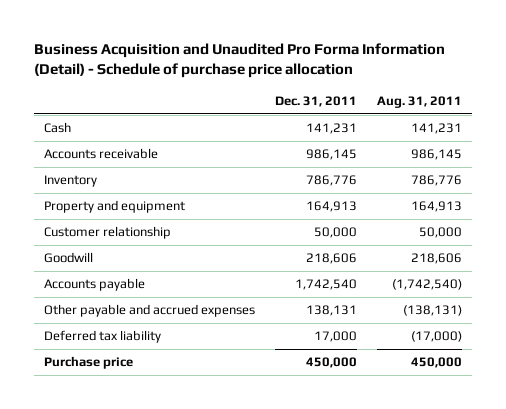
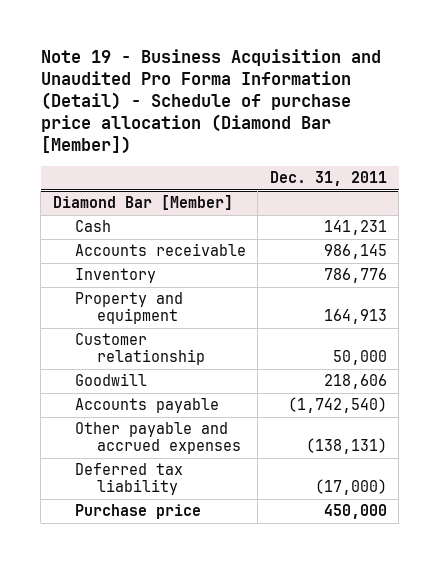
- Business Acquisition and Unaudited Pro Forma Information (Detail) - Schedule of purchase price allocation
+ Note 19 - Business Acquisition and Unaudited Pro Forma Information (Detail) - Schedule of purchase price allocation (Diamond Bar [Member])
- | Dec. 31, 2011 | Aug. 31, 2011
+ | Dec. 31, 2011
+ Diamond Bar [Member]
- Accounts payable | 1,742,540 | (1,742,540)
- Other payable and accrued expenses | 138,131 | (138,131)
- Deferred tax liability | 17,000 | (17,000)
+ Accounts payable | (1,742,540)
+ Other payable and accrued expenses | (138,131)
+ Deferred tax liability | (17,000)

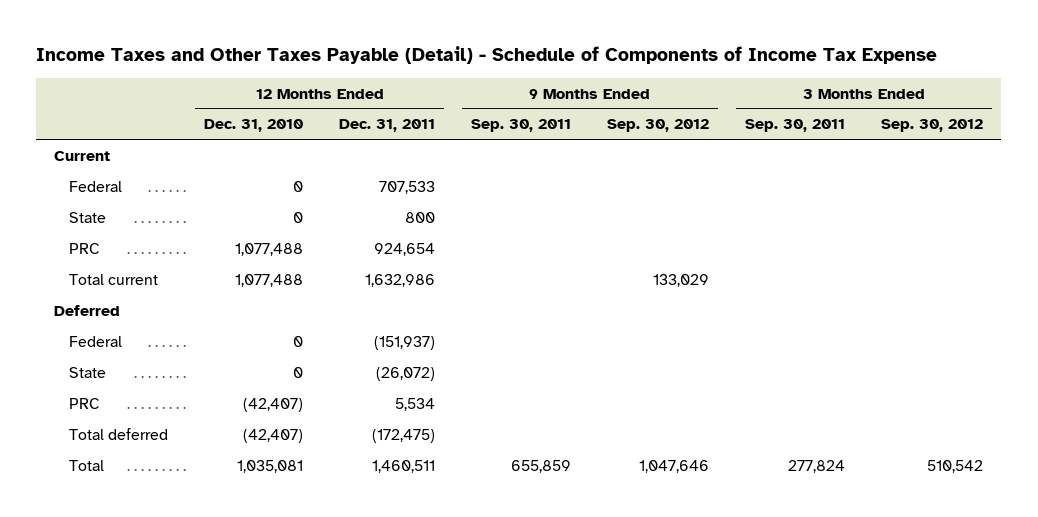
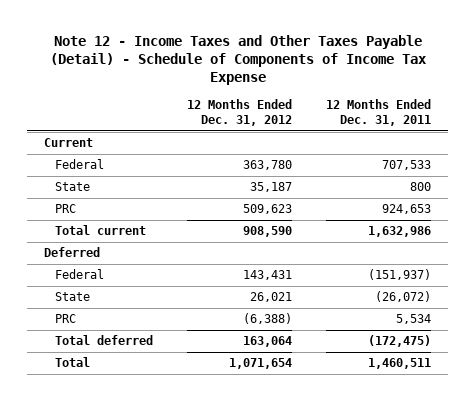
- Income Taxes and Other Taxes Payable (Detail) - Schedule of Components of Income Tax Expense
+ Note 12 - Income Taxes and Other Taxes Payable (Detail) - Schedule of Components of Income Tax Expense
- | 12 Months Ended Dec. 31, 2010 | 12 Months Ended Dec. 31, 2011 | 9 Months Ended Sep. 30, 2011 | 9 Months Ended Sep. 30, 2012 | 3 Months Ended Sep. 30, 2011 | 3 Months Ended Sep. 30, 2012
+ | 12 Months Ended Dec. 31, 2012 | 12 Months Ended Dec. 31, 2011
- PRC | 1,077,488 | 924,654 | | | |
+ PRC | 509,623 | 924,653

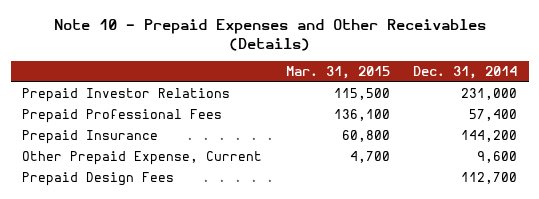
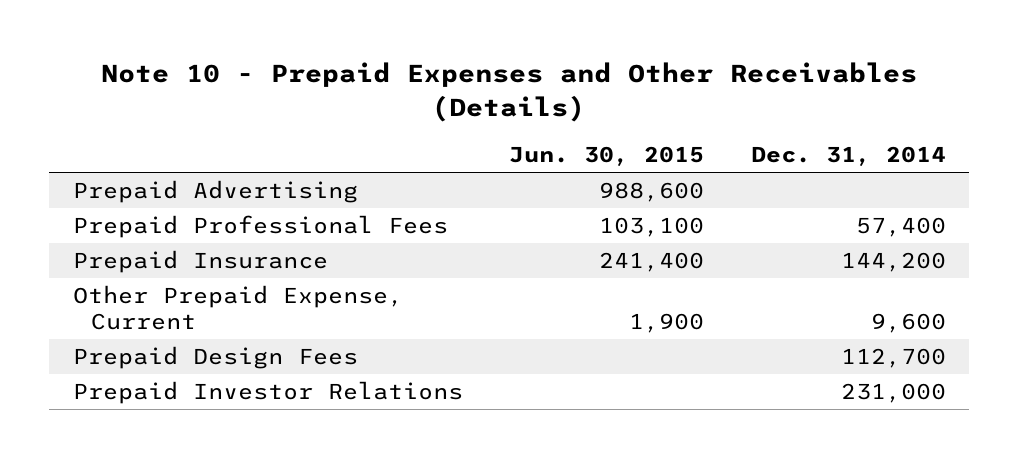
- | Mar. 31, 2015 | Dec. 31, 2014
+ | Jun. 30, 2015 | Dec. 31, 2014
+ Prepaid Advertising | 988,600 |
moved down: Prepaid Investor Relations | | 231,000

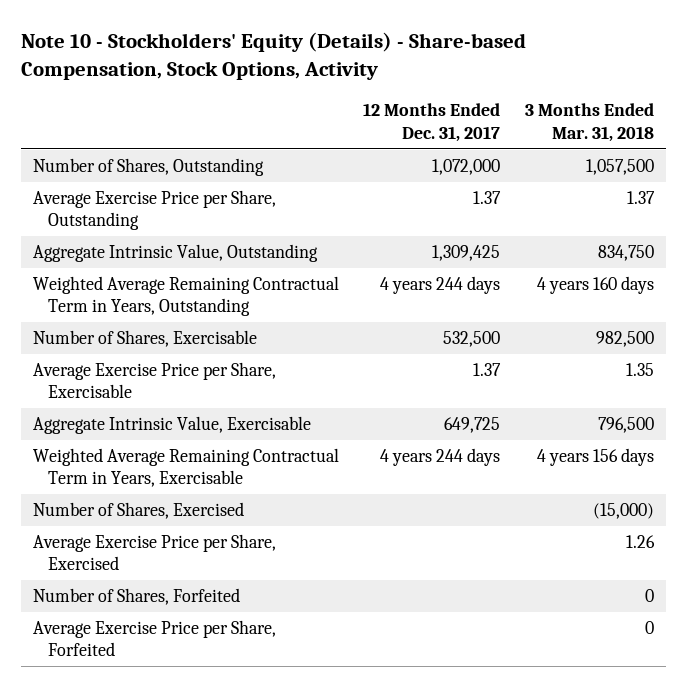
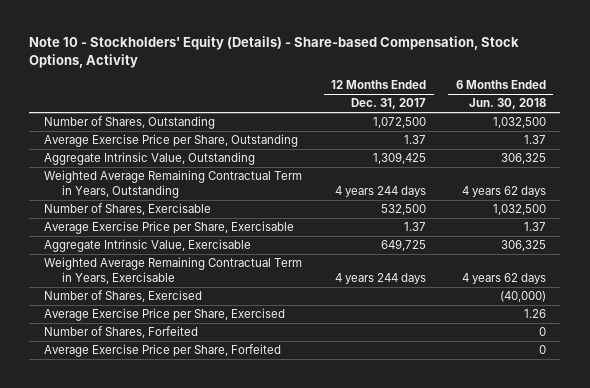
- | 12 Months Ended Dec. 31, 2017 | 3 Months Ended Mar. 31, 2018
+ | 12 Months Ended Dec. 31, 2017 | 6 Months Ended Jun. 30, 2018
- Number of Shares, Outstanding | 1,072,000 | 1,057,500
+ Number of Shares, Outstanding | 1,072,500 | 1,032,500

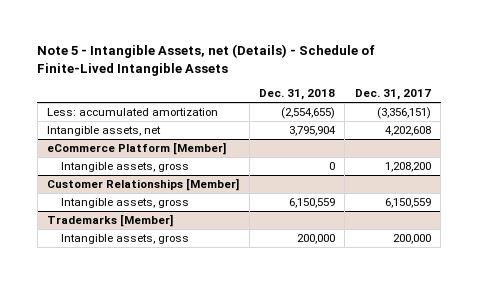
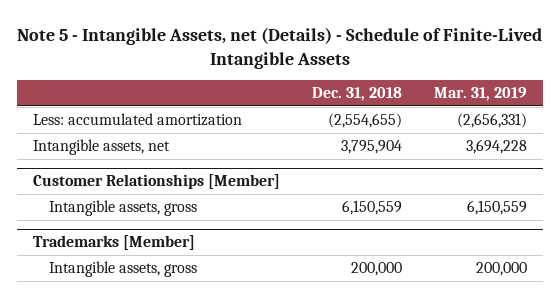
- | Dec. 31, 2018 | Dec. 31, 2017
+ | Dec. 31, 2018 | Mar. 31, 2019
- eCommerce Platform [Member]
- Intangible assets, gross | 0 | 1,208,200

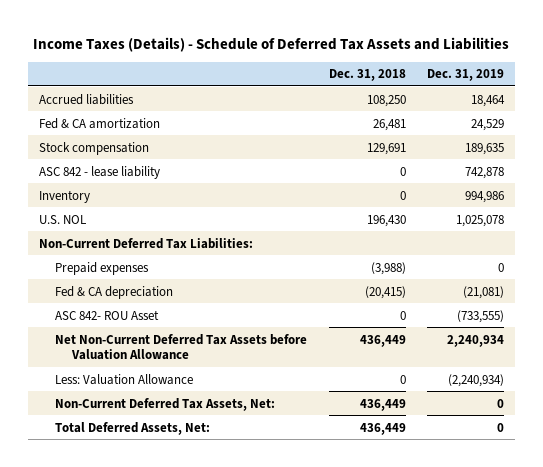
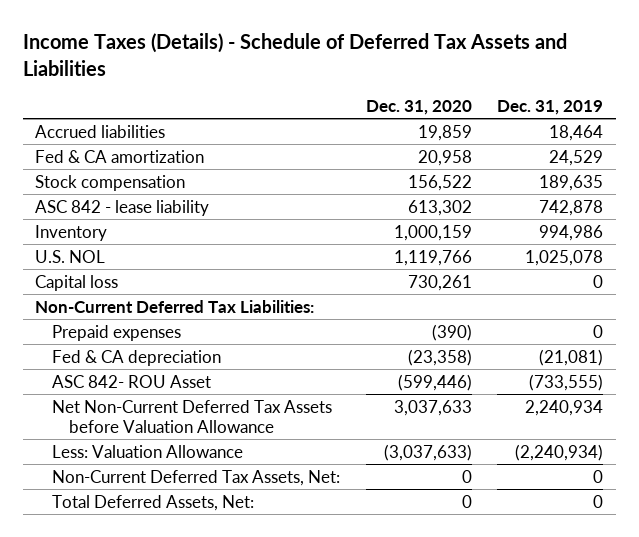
- | Dec. 31, 2018 | Dec. 31, 2019
+ | Dec. 31, 2020 | Dec. 31, 2019
+ Capital loss | 730,261 | 0

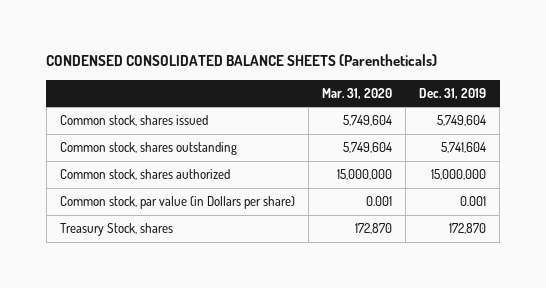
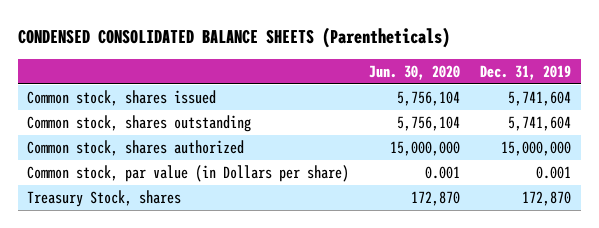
- | Mar. 31, 2020 | Dec. 31, 2019
+ | Jun. 30, 2020 | Dec. 31, 2019
- Common stock, shares issued | 5,749,604 | 5,749,604
+ Common stock, shares issued | 5,756,104 | 5,741,604

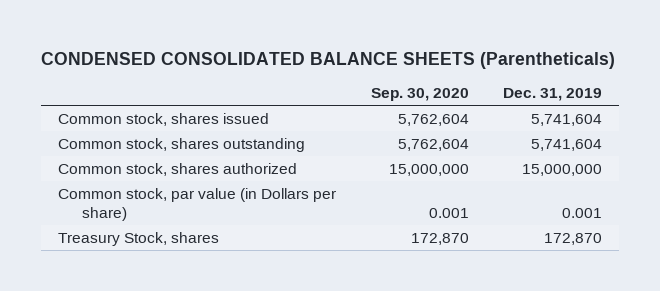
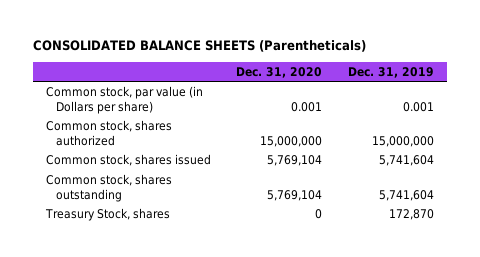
- CONDENSED CONSOLIDATED BALANCE SHEETS (Parentheticals)
+ CONSOLIDATED BALANCE SHEETS (Parentheticals)
- | Sep. 30, 2020 | Dec. 31, 2019
+ | Dec. 31, 2020 | Dec. 31, 2019
moved up: Common stock, par value (in Dollars per share) | 0.001 | 0.001
moved up: Common stock, shares authorized | 15,000,000 | 15,000,000

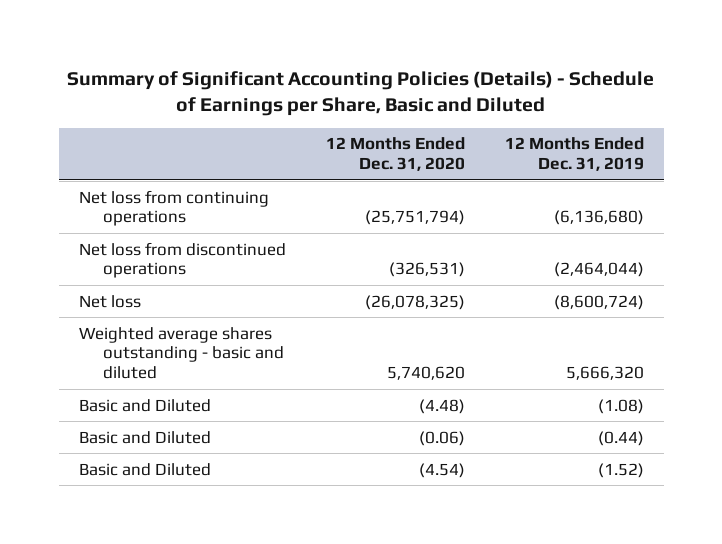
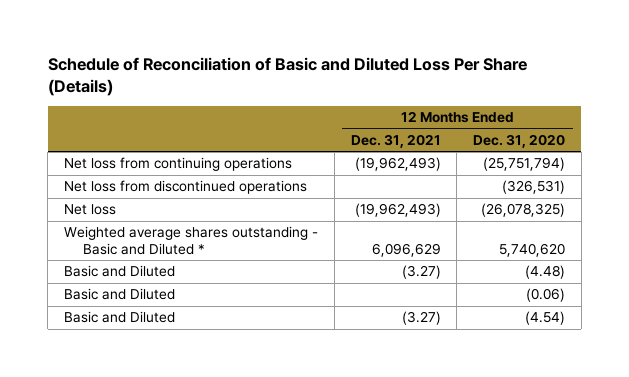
- Summary of Significant Accounting Policies (Details) - Schedule of Earnings per Share, Basic and Diluted
+ Schedule of Reconciliation of Basic and Diluted Loss Per Share (Details)
- | 12 Months Ended Dec. 31, 2020 | 12 Months Ended Dec. 31, 2019
+ | 12 Months Ended Dec. 31, 2021 | 12 Months Ended Dec. 31, 2020
- Weighted average shares outstanding - basic and diluted | 5,740,620 | 5,666,320
+ Weighted average shares outstanding - Basic and Diluted * | 6,096,629 | 5,740,620

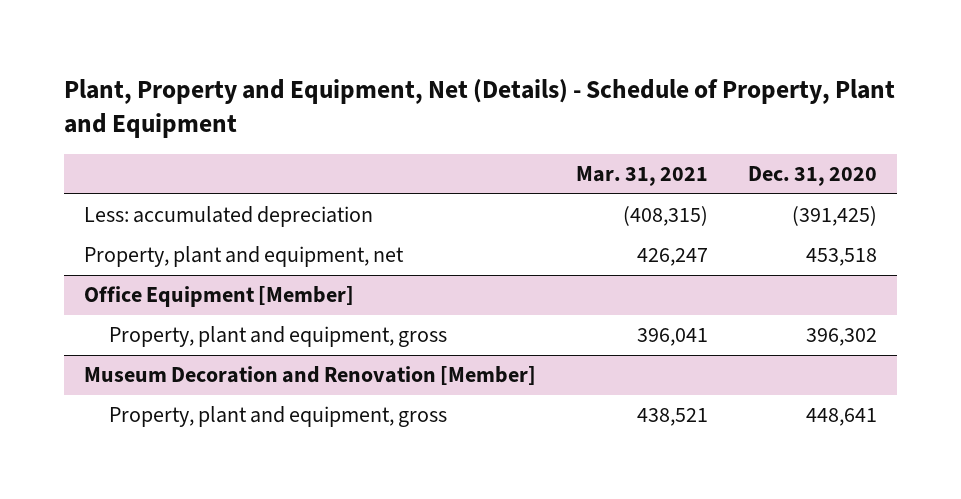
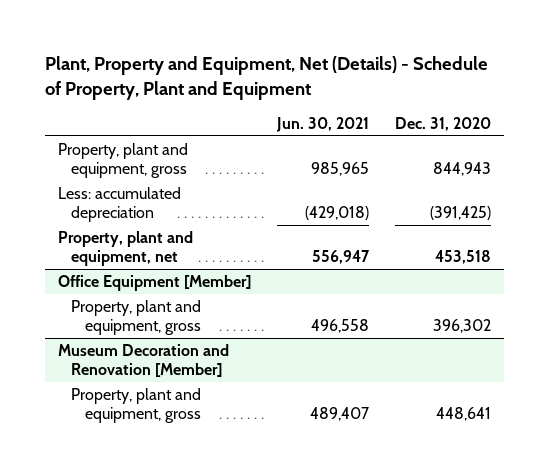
- | Mar. 31, 2021 | Dec. 31, 2020
+ | Jun. 30, 2021 | Dec. 31, 2020
+ Property, plant and equipment, gross | 985,965 | 844,943

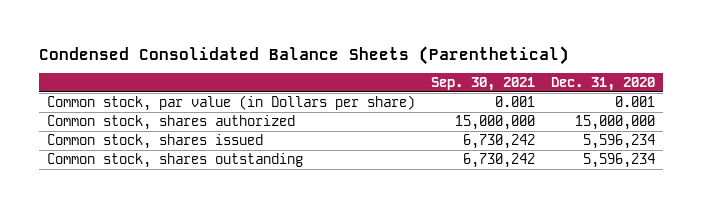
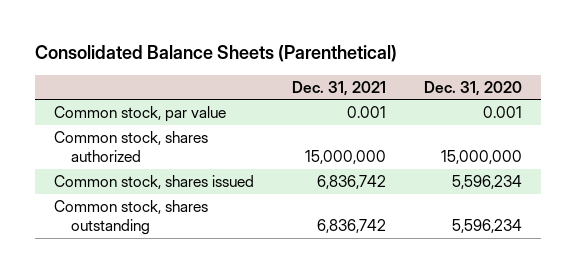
- Condensed Consolidated Balance Sheets (Parenthetical)
+ Consolidated Balance Sheets (Parenthetical)
- | Sep. 30, 2021 | Dec. 31, 2020
+ | Dec. 31, 2021 | Dec. 31, 2020
- Common stock, par value (in Dollars per share) | 0.001 | 0.001
+ Common stock, par value | 0.001 | 0.001

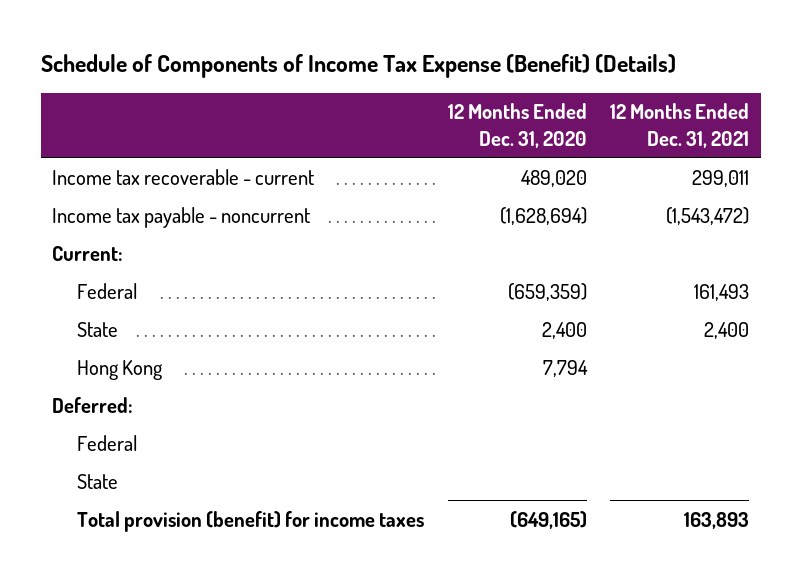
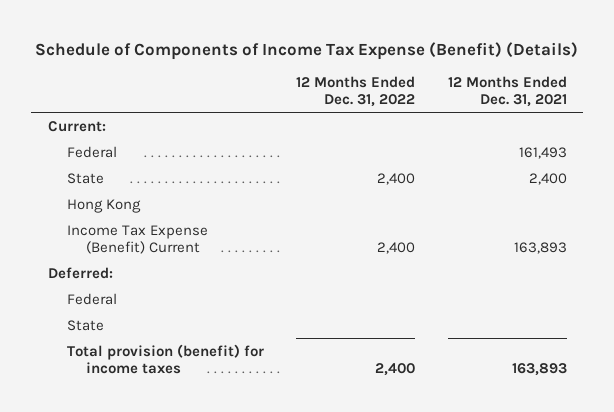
- | 12 Months Ended Dec. 31, 2020 | 12 Months Ended Dec. 31, 2021
+ | 12 Months Ended Dec. 31, 2022 | 12 Months Ended Dec. 31, 2021
- Income tax recoverable - current | 489,020 | 299,011
- Income tax payable - noncurrent | (1,628,694) | (1,543,472)
+ Income Tax Expense (Benefit) Current | 2,400 | 163,893

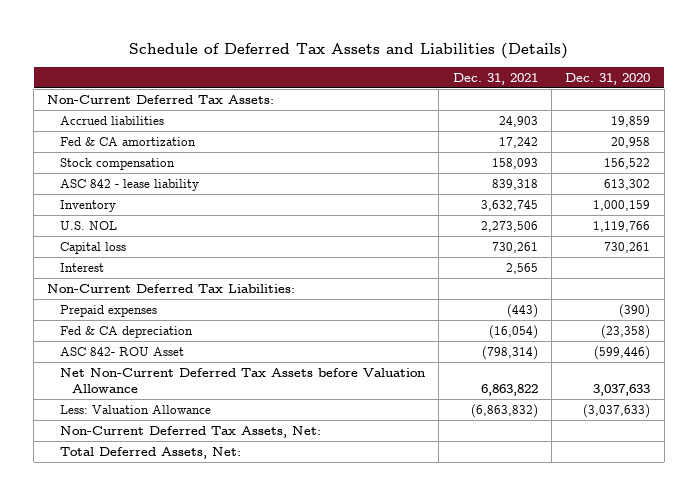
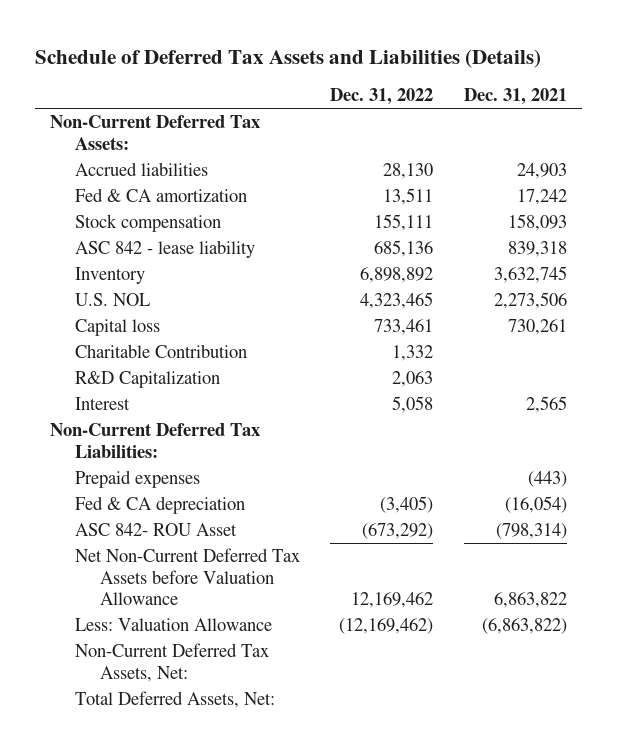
- | Dec. 31, 2021 | Dec. 31, 2020
+ | Dec. 31, 2022 | Dec. 31, 2021
+ Charitable Contribution | 1,332 |
+ R&D Capitalization | 2,063 |
- Less: Valuation Allowance | (6,863,832) | (3,037,633)
+ Less: Valuation Allowance | (12,169,462) | (6,863,822)

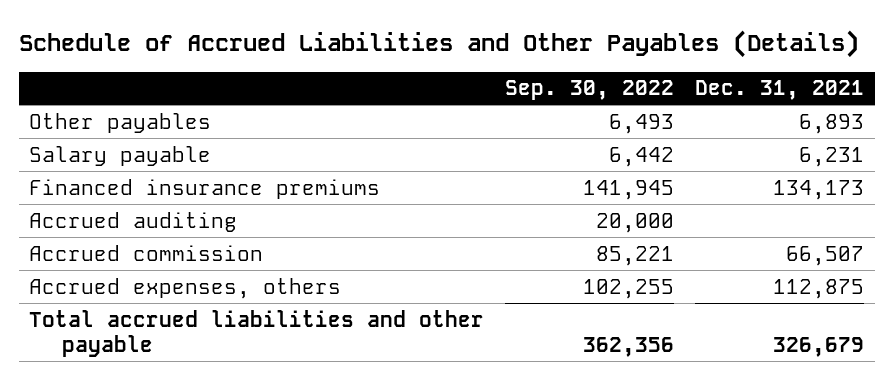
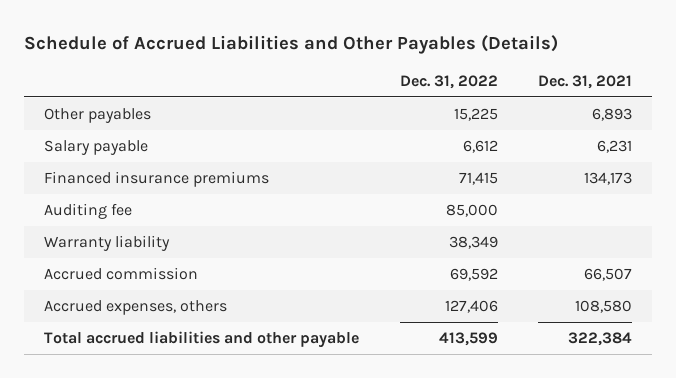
- | Sep. 30, 2022 | Dec. 31, 2021
+ | Dec. 31, 2022 | Dec. 31, 2021
- Accrued auditing | 20,000 |
+ Auditing fee | 85,000 |
+ Warranty liability | 38,349 |
- Accrued expenses, others | 102,255 | 112,875
- Total accrued liabilities and other payable | 362,356 | 326,679
+ Accrued expenses, others | 127,406 | 108,580
+ Total accrued liabilities and other payable | 413,599 | 322,384

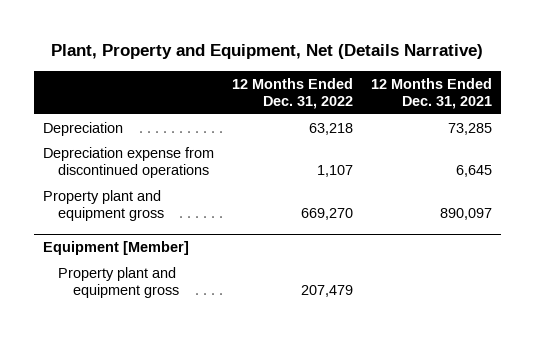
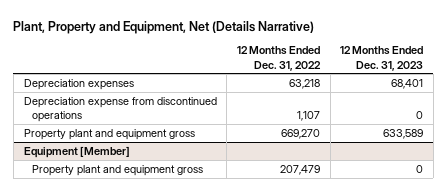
- | 12 Months Ended Dec. 31, 2022 | 12 Months Ended Dec. 31, 2021
+ | 12 Months Ended Dec. 31, 2022 | 12 Months Ended Dec. 31, 2023
- Depreciation | 63,218 | 73,285
+ Depreciation expenses | 63,218 | 68,401

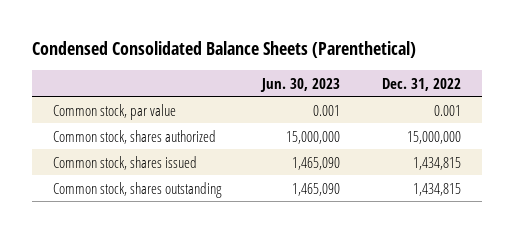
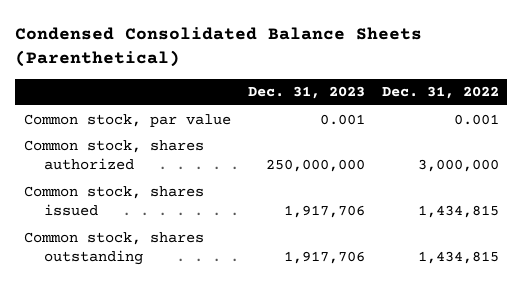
- | Jun. 30, 2023 | Dec. 31, 2022
+ | Dec. 31, 2023 | Dec. 31, 2022
- Common stock, shares authorized | 15,000,000 | 15,000,000
+ Common stock, shares authorized | 250,000,000 | 3,000,000

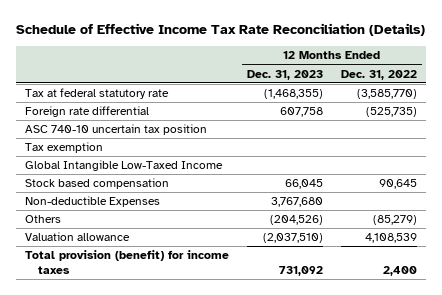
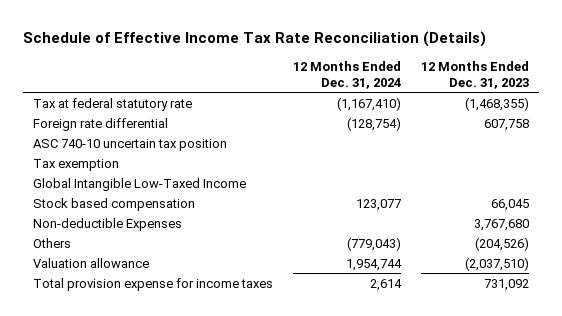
- | 12 Months Ended Dec. 31, 2023 | 12 Months Ended Dec. 31, 2022
+ | 12 Months Ended Dec. 31, 2024 | 12 Months Ended Dec. 31, 2023
- Total provision (benefit) for income taxes | 731,092 | 2,400
+ Total provision expense for income taxes | 2,614 | 731,092

